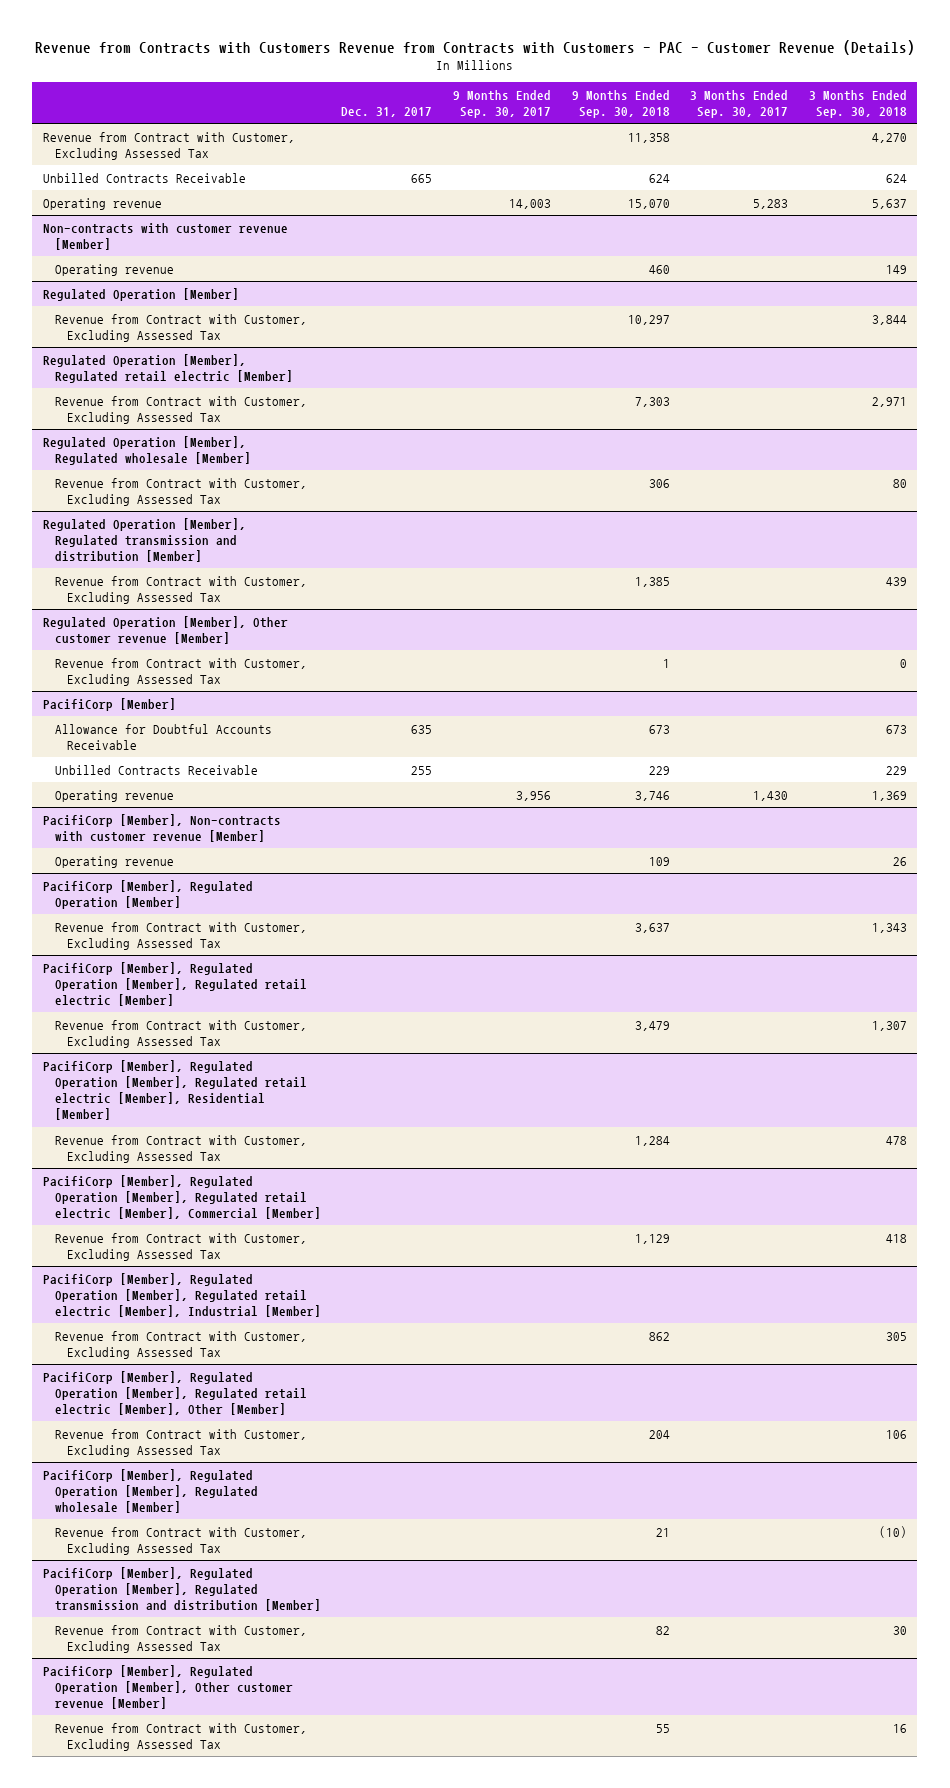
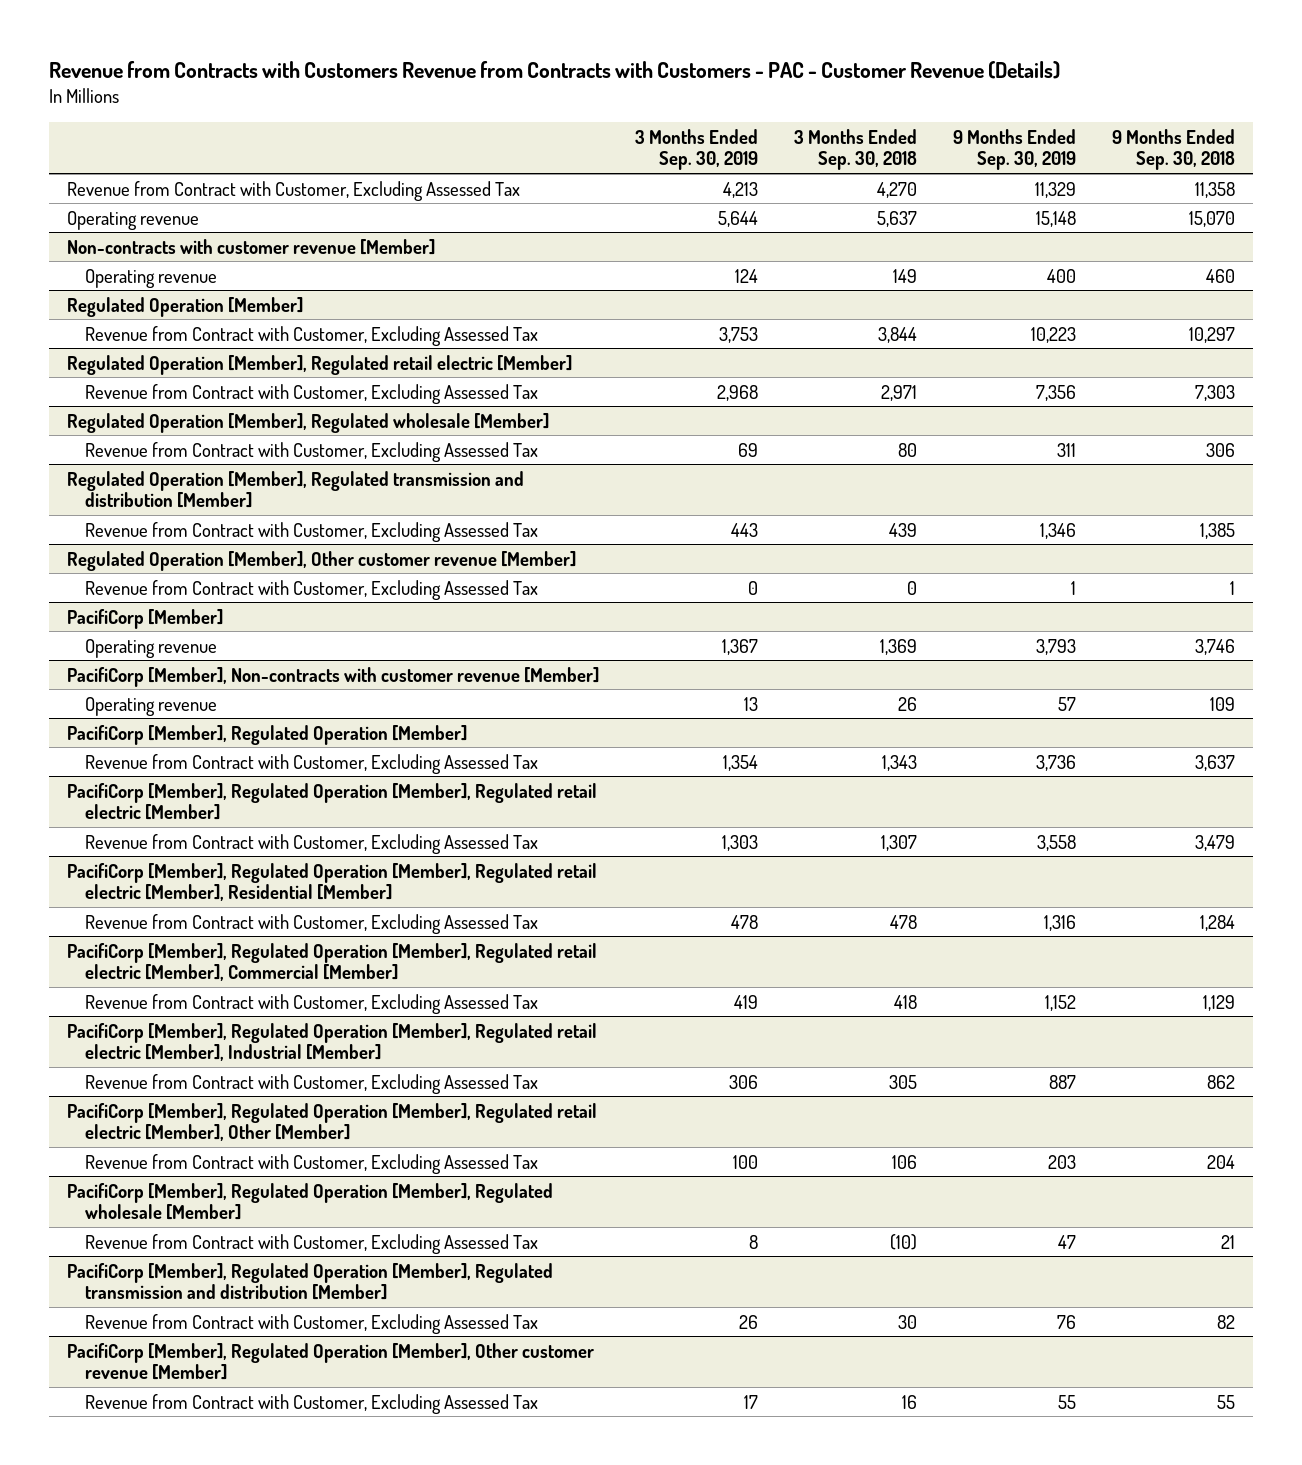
- | Dec. 31, 2017 | 9 Months Ended Sep. 30, 2017 | 9 Months Ended Sep. 30, 2018 | 3 Months Ended Sep. 30, 2017 | 3 Months Ended Sep. 30, 2018
+ | 3 Months Ended Sep. 30, 2019 | 3 Months Ended Sep. 30, 2018 | 9 Months Ended Sep. 30, 2019 | 9 Months Ended Sep. 30, 2018
- Unbilled Contracts Receivable | 665 | | 624 | | 624
@ PacifiCorp [Member]
- Allowance for Doubtful Accounts Receivable | 635 | | 673 | | 673
- Unbilled Contracts Receivable | 255 | | 229 | | 229

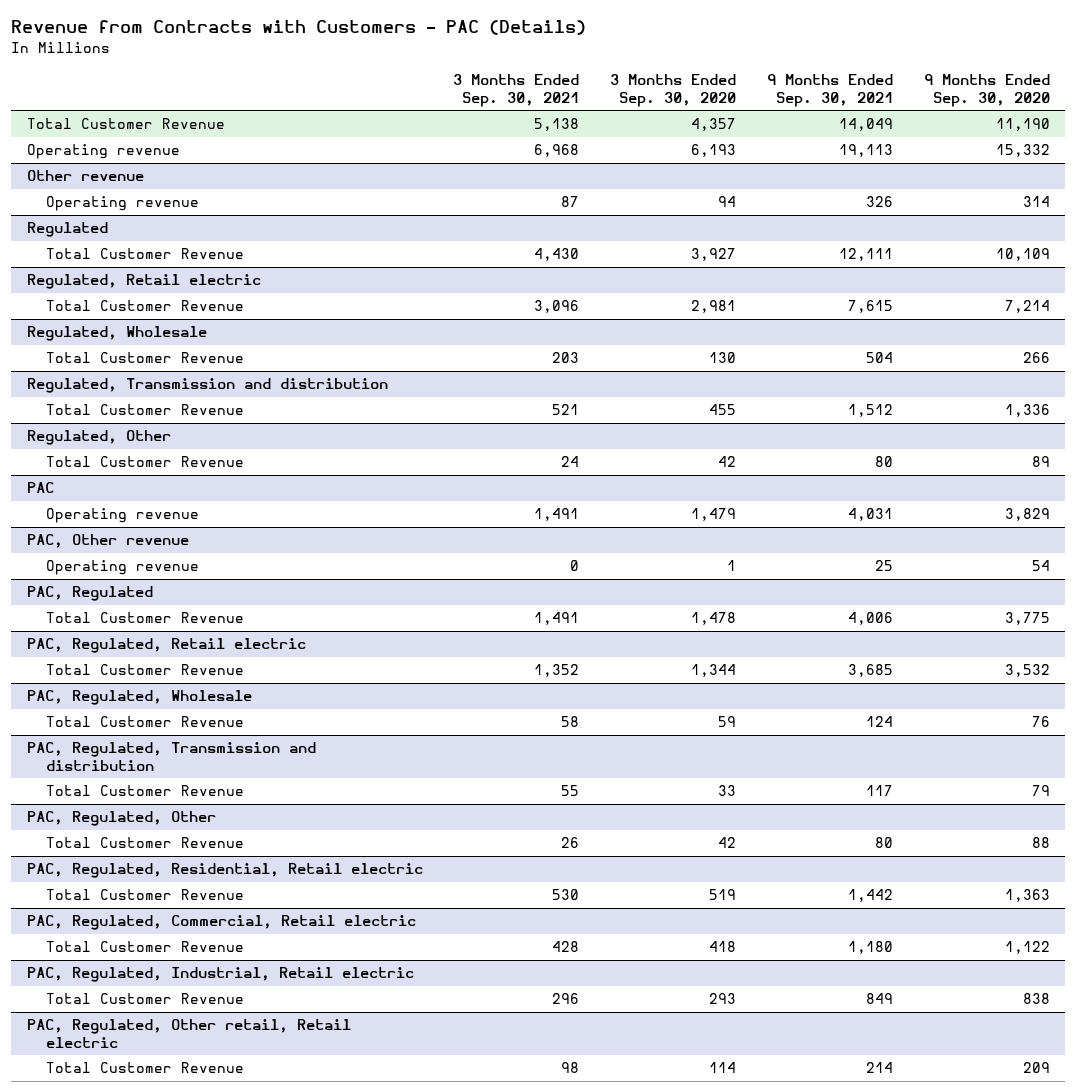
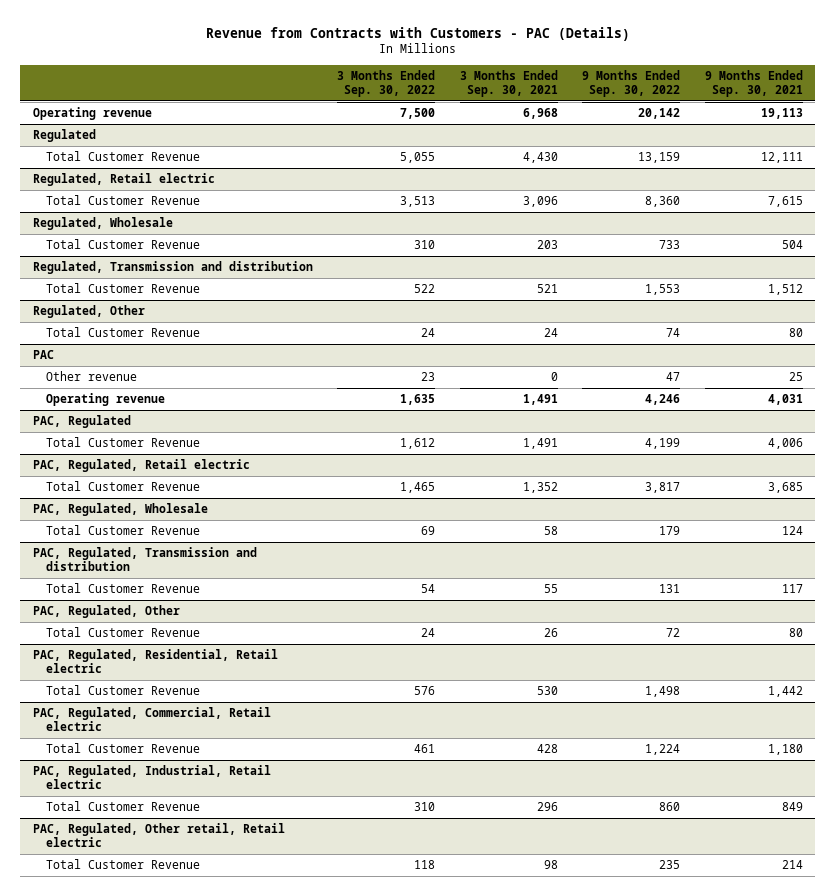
- | 3 Months Ended Sep. 30, 2021 | 3 Months Ended Sep. 30, 2020 | 9 Months Ended Sep. 30, 2021 | 9 Months Ended Sep. 30, 2020
+ | 3 Months Ended Sep. 30, 2022 | 3 Months Ended Sep. 30, 2021 | 9 Months Ended Sep. 30, 2022 | 9 Months Ended Sep. 30, 2021
- Total Customer Revenue | 5,138 | 4,357 | 14,049 | 11,190
- Other revenue
- Operating revenue | 87 | 94 | 326 | 314
@ PAC
+ Other revenue | 23 | 0 | 47 | 25
- PAC, Other revenue
- Operating revenue | 0 | 1 | 25 | 54

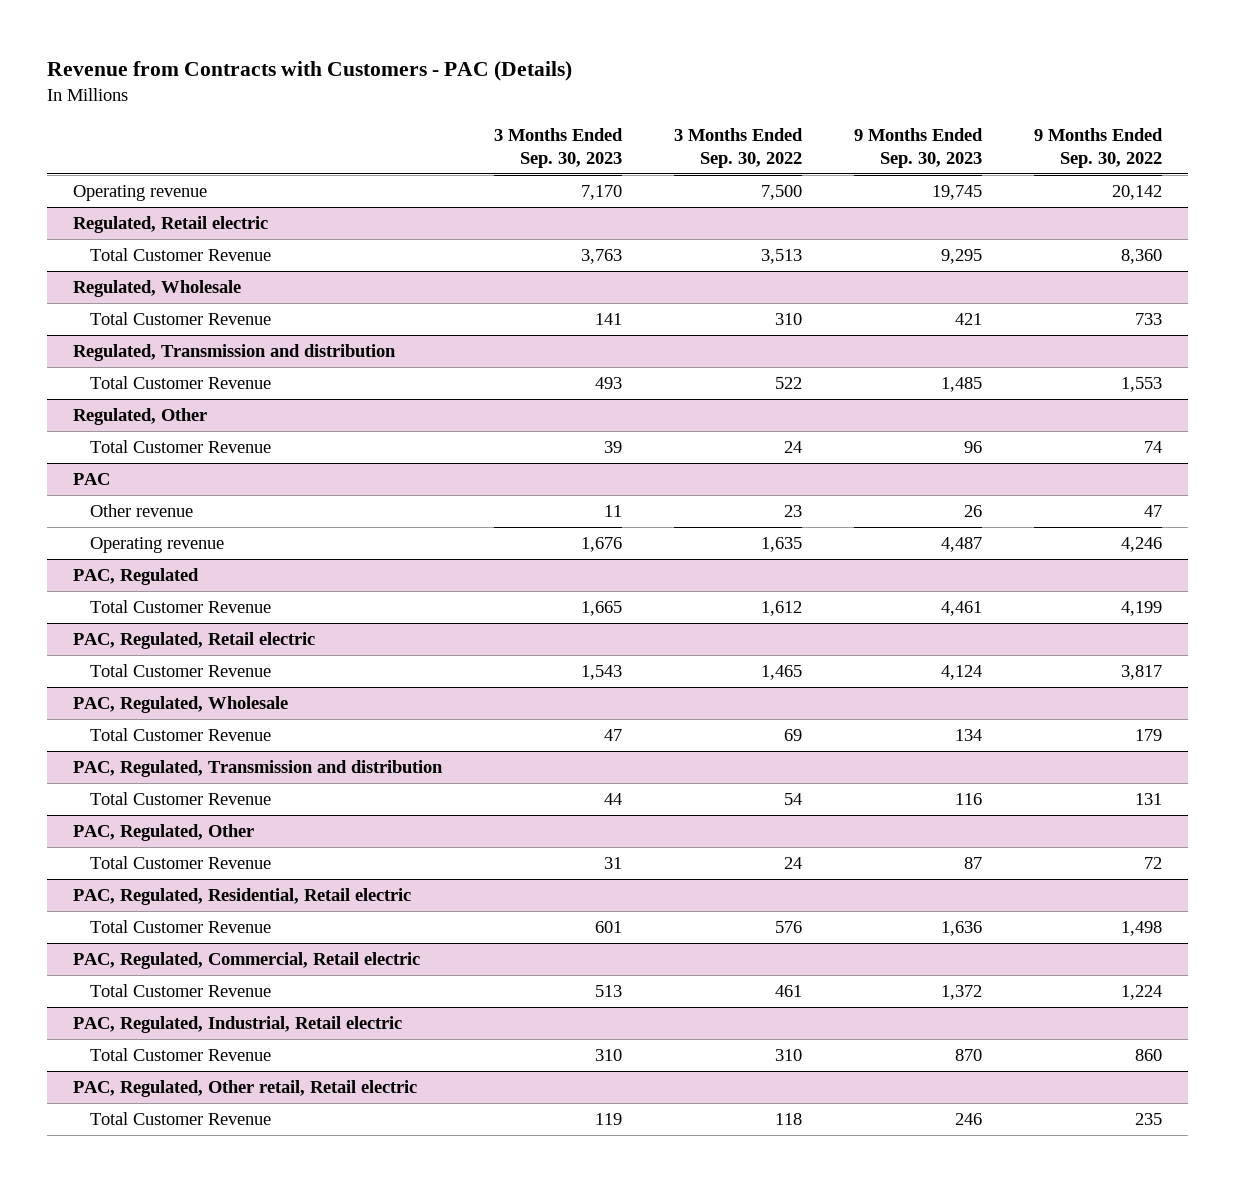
- | 3 Months Ended Sep. 30, 2022 | 3 Months Ended Sep. 30, 2021 | 9 Months Ended Sep. 30, 2022 | 9 Months Ended Sep. 30, 2021
+ | 3 Months Ended Sep. 30, 2023 | 3 Months Ended Sep. 30, 2022 | 9 Months Ended Sep. 30, 2023 | 9 Months Ended Sep. 30, 2022
- Regulated
- Total Customer Revenue | 5,055 | 4,430 | 13,159 | 12,111

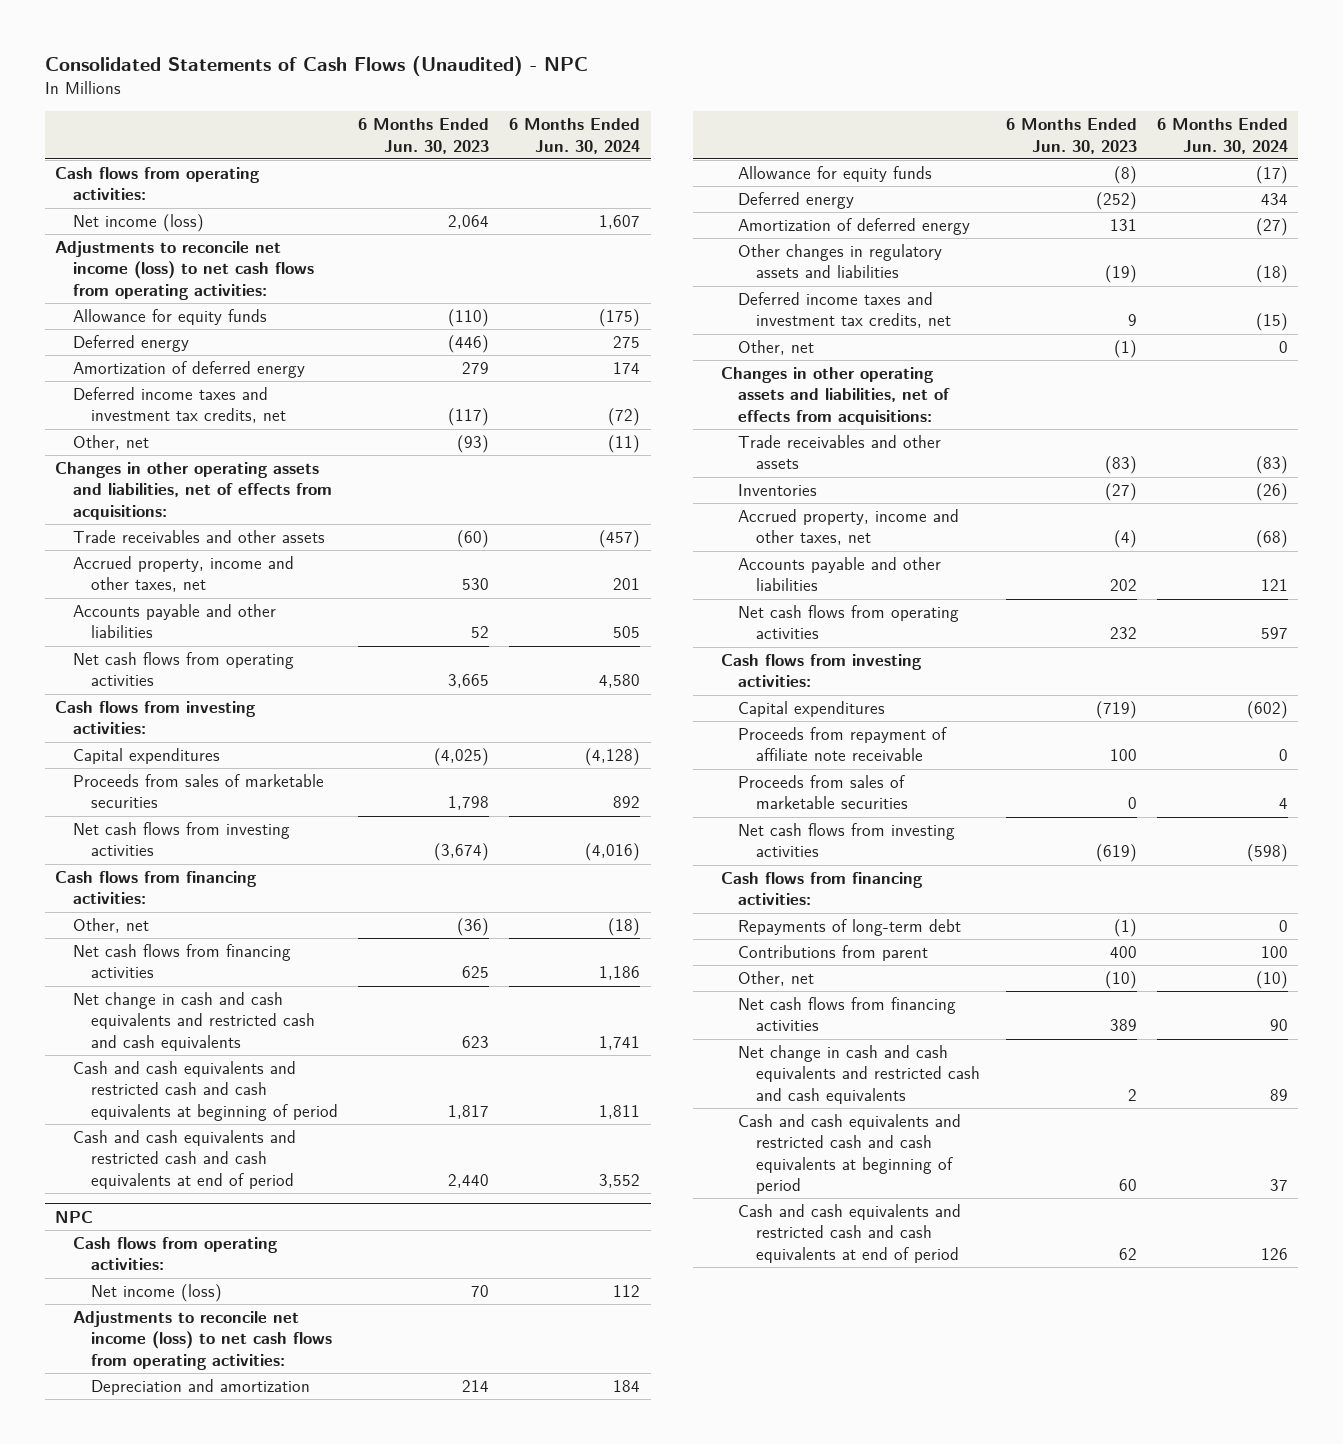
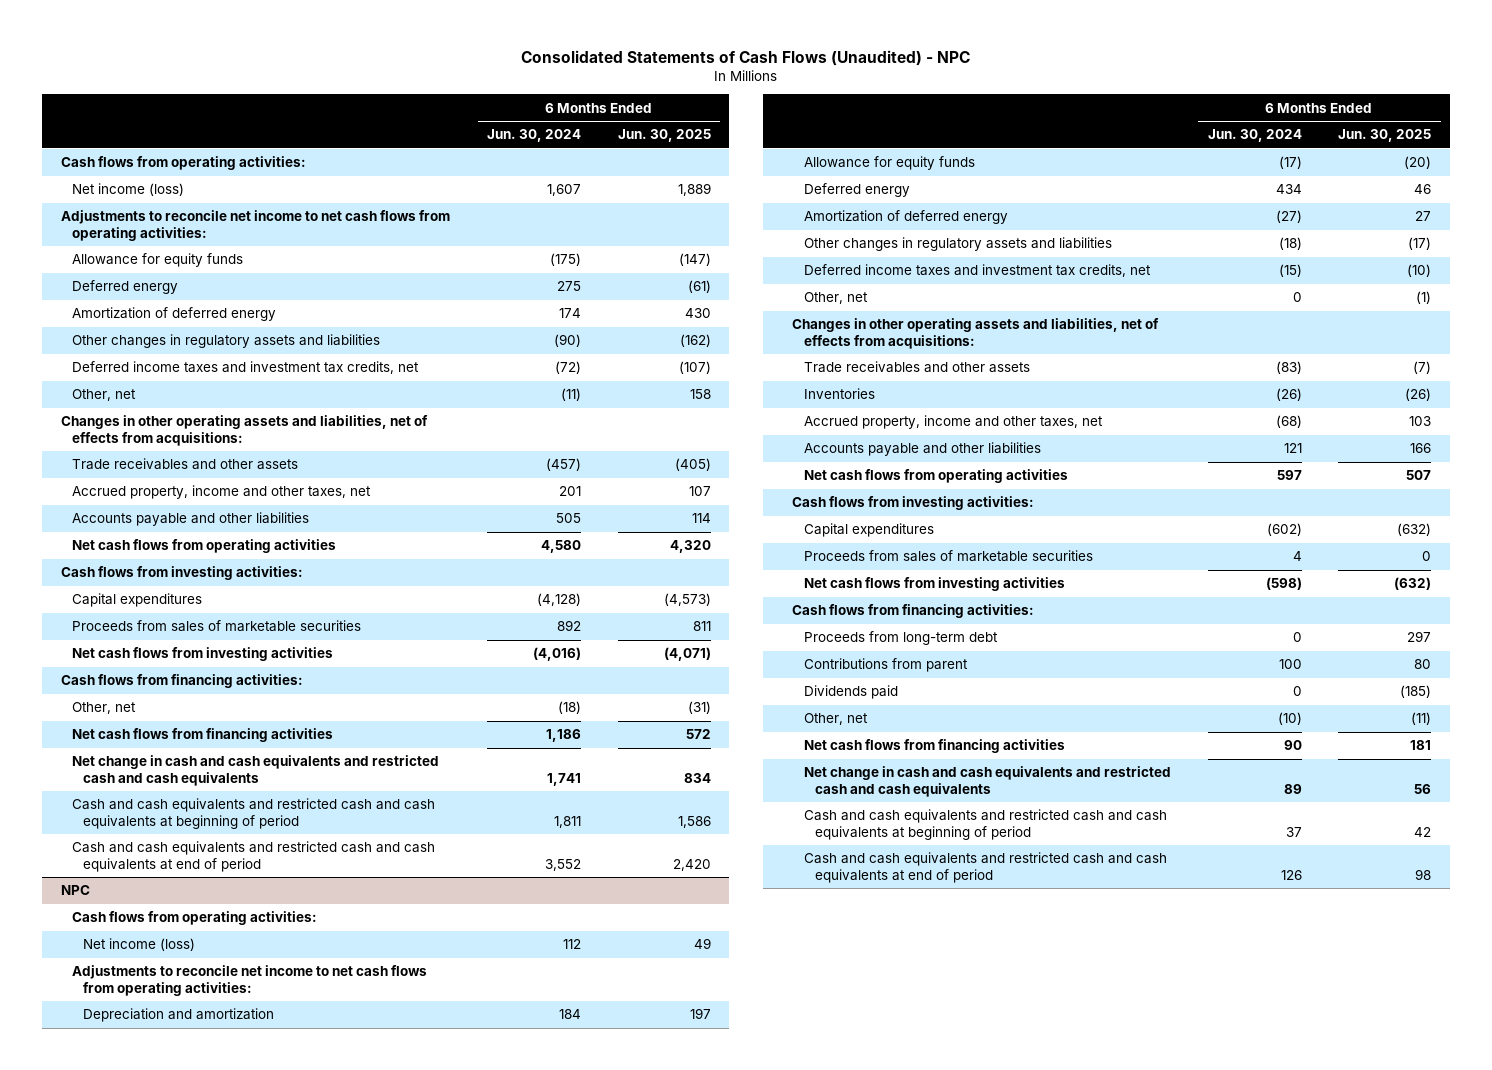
- | 6 Months Ended Jun. 30, 2023 | 6 Months Ended Jun. 30, 2024
+ | 6 Months Ended Jun. 30, 2024 | 6 Months Ended Jun. 30, 2025
- Adjustments to reconcile net income (loss) to net cash flows from operating activities:
+ Adjustments to reconcile net income to net cash flows from operating activities:
+ Other changes in regulatory assets and liabilities | (90) | (162)
@ NPC
- Adjustments to reconcile net income (loss) to net cash flows from operating activities:
+ Adjustments to reconcile net income to net cash flows from operating activities:
- Proceeds from repayment of affiliate note receivable | 100 | 0
- Repayments of long-term debt | (1) | 0
+ Proceeds from long-term debt | 0 | 297
+ Dividends paid | 0 | (185)

